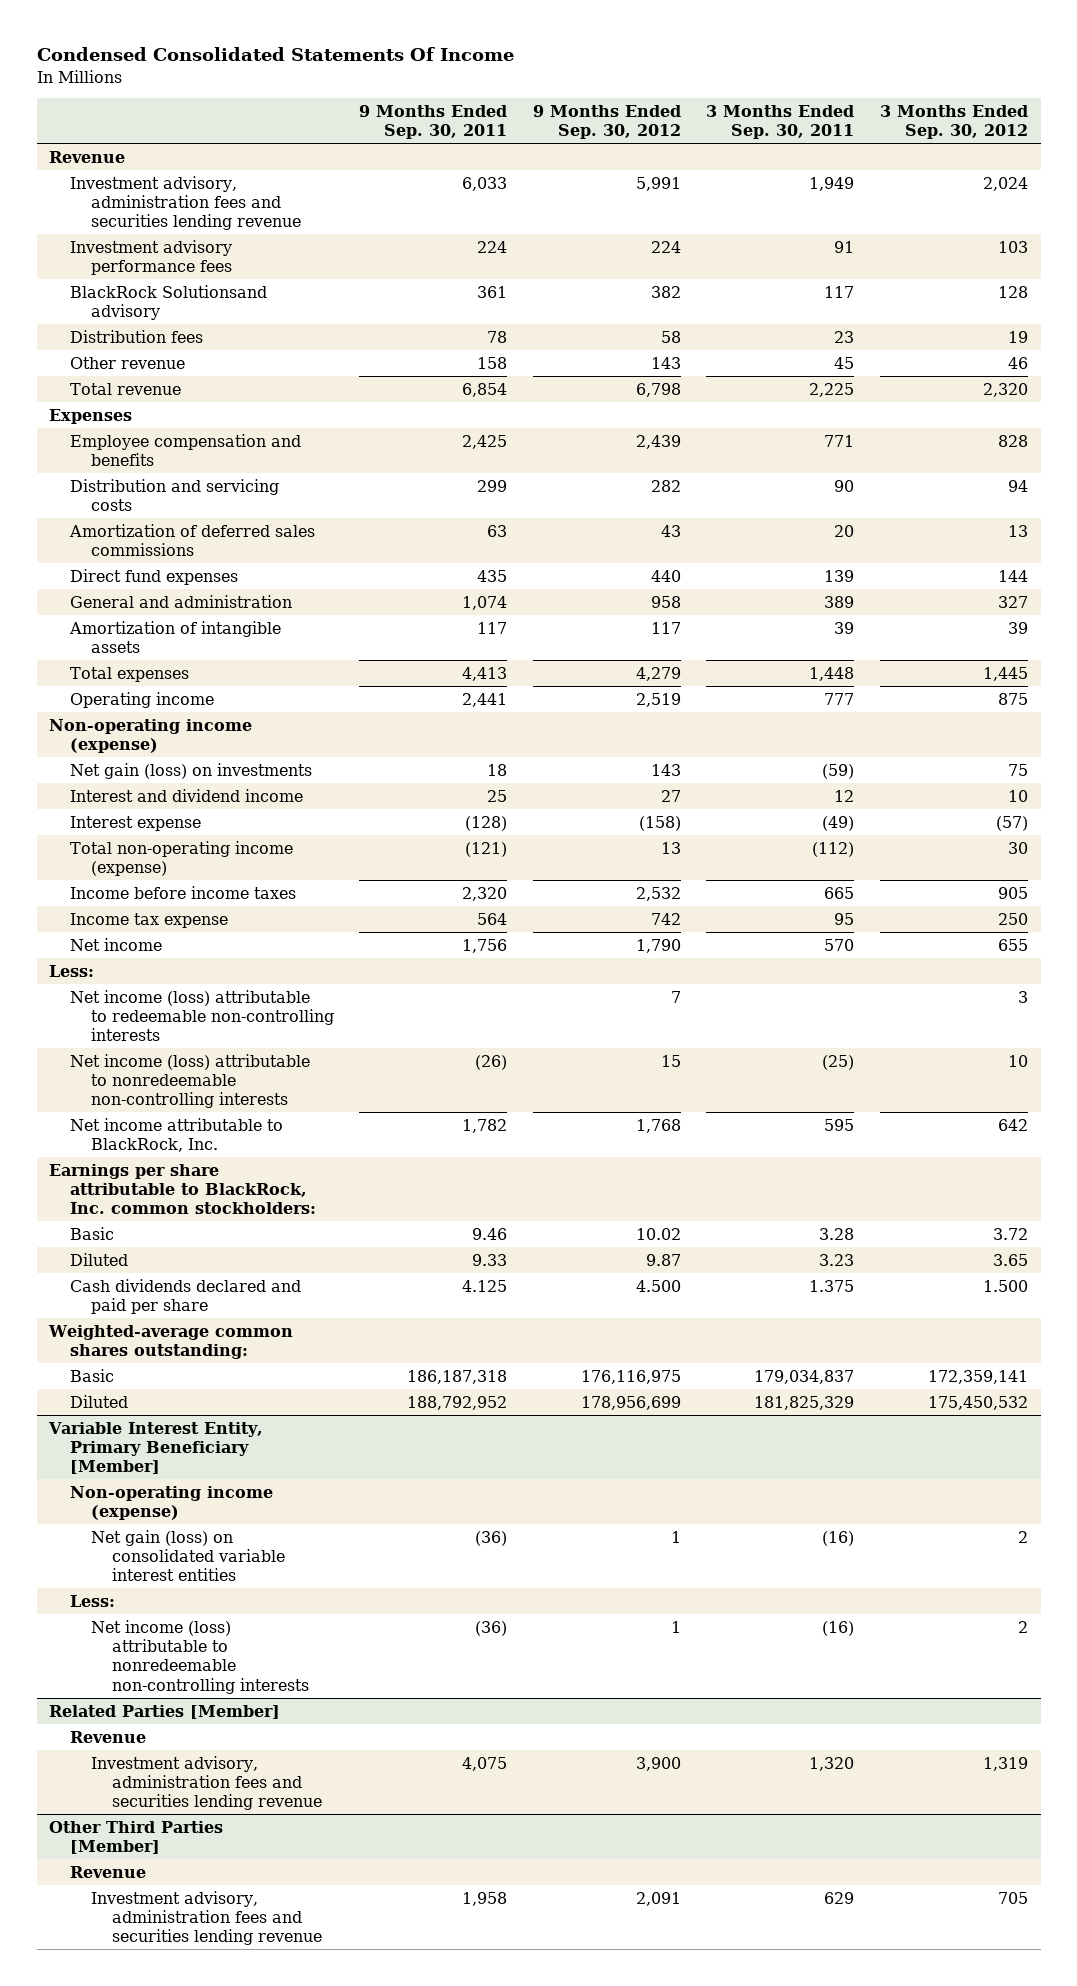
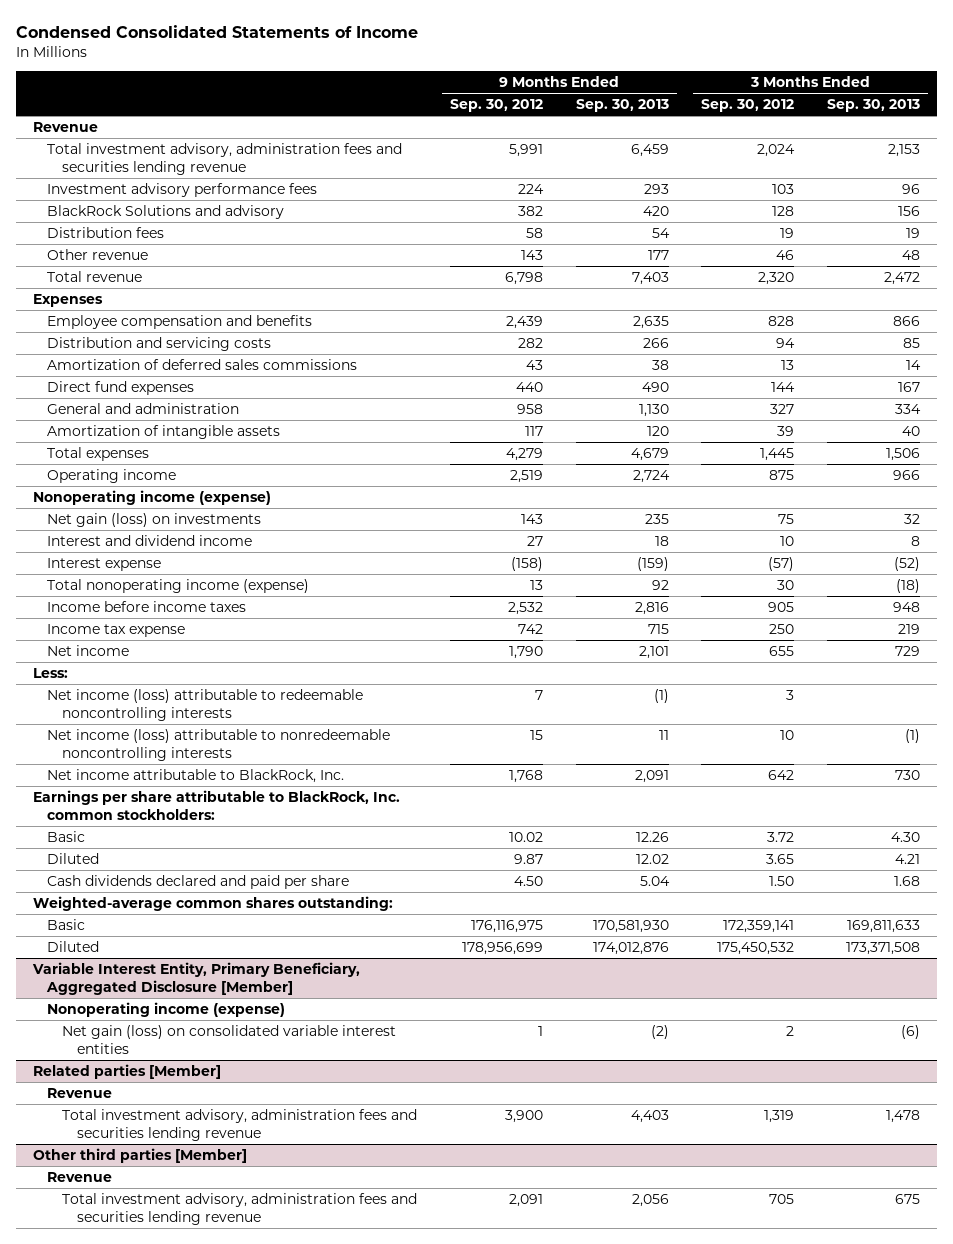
- Condensed Consolidated Statements Of Income
+ Condensed Consolidated Statements of Income
- | 9 Months Ended Sep. 30, 2011 | 9 Months Ended Sep. 30, 2012 | 3 Months Ended Sep. 30, 2011 | 3 Months Ended Sep. 30, 2012
+ | 9 Months Ended Sep. 30, 2012 | 9 Months Ended Sep. 30, 2013 | 3 Months Ended Sep. 30, 2012 | 3 Months Ended Sep. 30, 2013
- Investment advisory, administration fees and securities lending revenue | 6,033 | 5,991 | 1,949 | 2,024
+ Total investment advisory, administration fees and securities lending revenue | 5,991 | 6,459 | 2,024 | 2,153
- BlackRock Solutionsand advisory | 361 | 382 | 117 | 128
+ BlackRock Solutions and advisory | 382 | 420 | 128 | 156
- Non-operating income (expense)
+ Nonoperating income (expense)
- Total non-operating income (expense) | (121) | 13 | (112) | 30
+ Total nonoperating income (expense) | 13 | 92 | 30 | (18)
- Net income (loss) attributable to redeemable non-controlling interests | | 7 | | 3
- Net income (loss) attributable to nonredeemable non-controlling interests | (26) | 15 | (25) | 10
+ Net income (loss) attributable to redeemable noncontrolling interests | 7 | (1) | 3 |
+ Net income (loss) attributable to nonredeemable noncontrolling interests | 15 | 11 | 10 | (1)
- Cash dividends declared and paid per share | 4.125 | 4.500 | 1.375 | 1.500
+ Cash dividends declared and paid per share | 4.50 | 5.04 | 1.50 | 1.68
- Variable Interest Entity, Primary Beneficiary [Member]
- Non-operating income (expense)
+ Variable Interest Entity, Primary Beneficiary, Aggregated Disclosure [Member]
+ Nonoperating income (expense)
- Less:
- Net income (loss) attributable to nonredeemable non-controlling interests | (36) | 1 | (16) | 2
- Related Parties [Member]
+ Related parties [Member]
- Investment advisory, administration fees and securities lending revenue | 4,075 | 3,900 | 1,320 | 1,319
- Other Third Parties [Member]
+ Total investment advisory, administration fees and securities lending revenue | 3,900 | 4,403 | 1,319 | 1,478
+ Other third parties [Member]
- Investment advisory, administration fees and securities lending revenue | 1,958 | 2,091 | 629 | 705
+ Total investment advisory, administration fees and securities lending revenue | 2,091 | 2,056 | 705 | 675

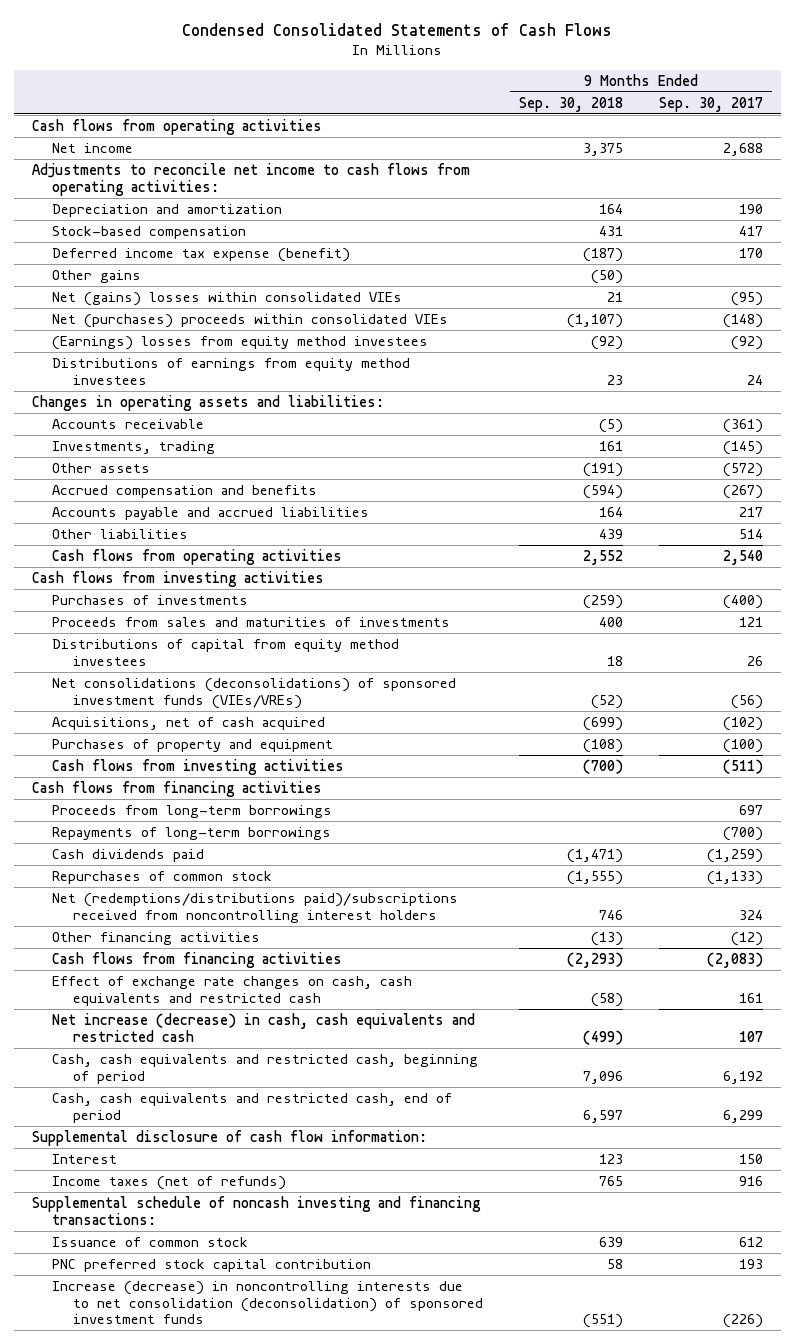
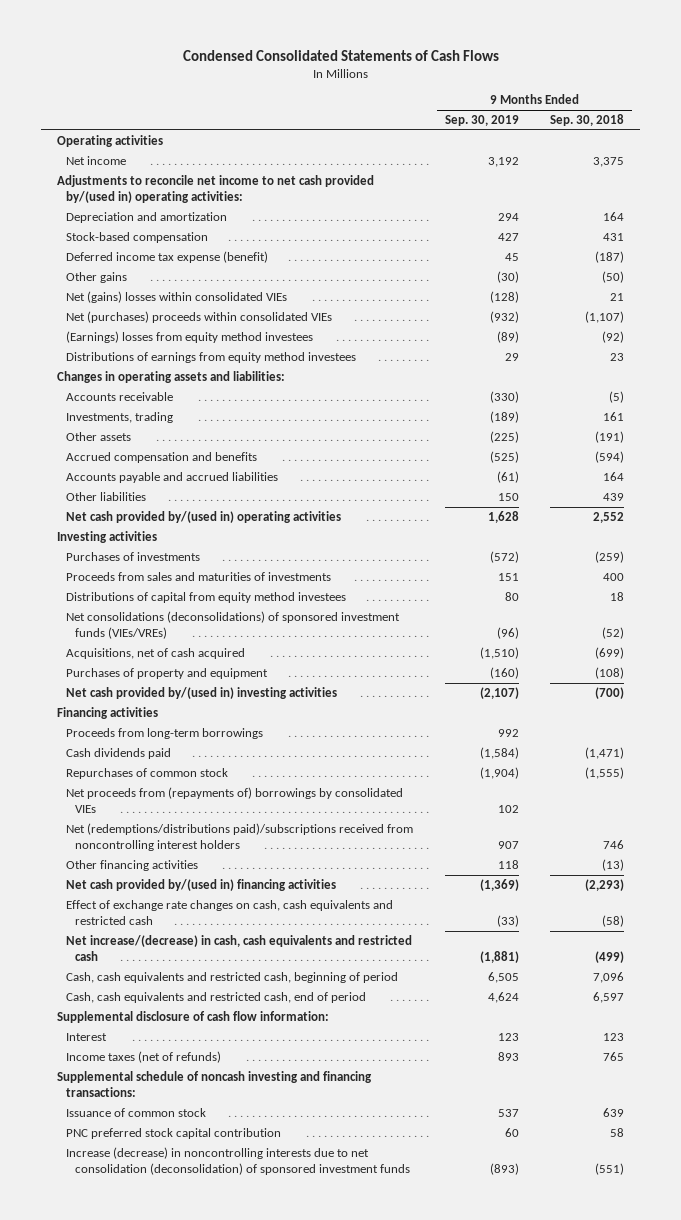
- | 9 Months Ended Sep. 30, 2018 | 9 Months Ended Sep. 30, 2017
+ | 9 Months Ended Sep. 30, 2019 | 9 Months Ended Sep. 30, 2018
- Cash flows from operating activities
+ Operating activities
- Adjustments to reconcile net income to cash flows from operating activities:
+ Adjustments to reconcile net income to net cash provided by/(used in) operating activities:
- Cash flows from operating activities | 2,552 | 2,540
- Cash flows from investing activities
+ Net cash provided by/(used in) operating activities | 1,628 | 2,552
+ Investing activities
- Cash flows from investing activities | (700) | (511)
- Cash flows from financing activities
+ Net cash provided by/(used in) investing activities | (2,107) | (700)
+ Financing activities
- Repayments of long-term borrowings | | (700)
+ Net proceeds from (repayments of) borrowings by consolidated VIEs | 102 |
- Cash flows from financing activities | (2,293) | (2,083)
+ Net cash provided by/(used in) financing activities | (1,369) | (2,293)
- Net increase (decrease) in cash, cash equivalents and restricted cash | (499) | 107
+ Net increase/(decrease) in cash, cash equivalents and restricted cash | (1,881) | (499)

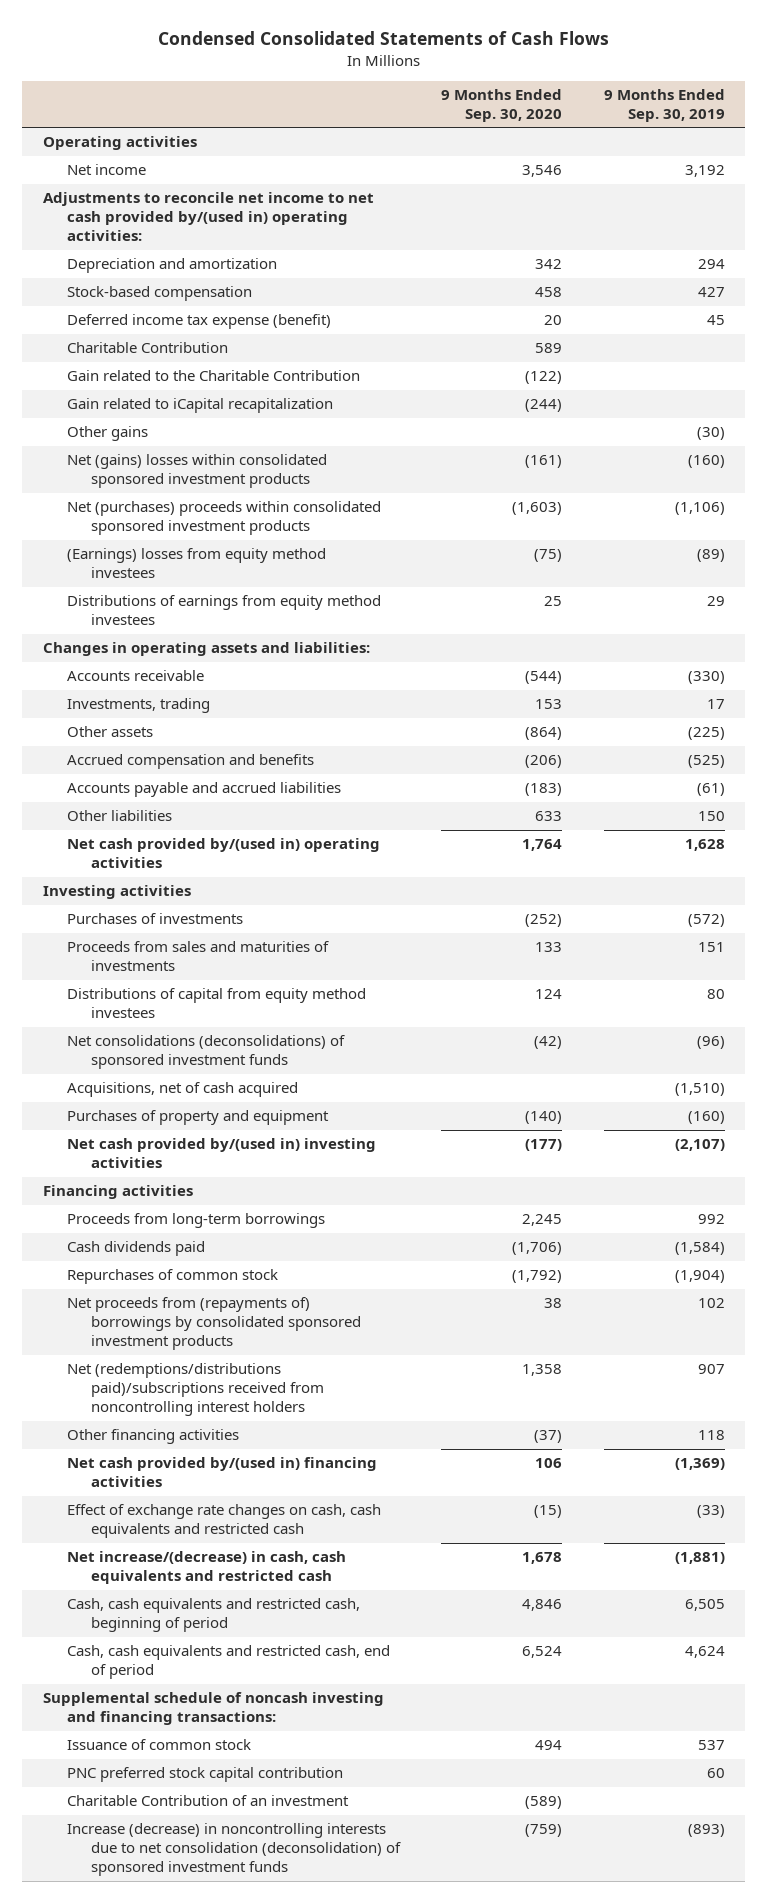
- | 9 Months Ended Sep. 30, 2019 | 9 Months Ended Sep. 30, 2018
+ | 9 Months Ended Sep. 30, 2020 | 9 Months Ended Sep. 30, 2019
+ Charitable Contribution | 589 |
+ Gain related to the Charitable Contribution | (122) |
+ Gain related to iCapital recapitalization | (244) |
- Net (gains) losses within consolidated VIEs | (128) | 21
- Net (purchases) proceeds within consolidated VIEs | (932) | (1,107)
+ Net (gains) losses within consolidated sponsored investment products | (161) | (160)
+ Net (purchases) proceeds within consolidated sponsored investment products | (1,603) | (1,106)
- Investments, trading | (189) | 161
+ Investments, trading | 153 | 17
- Net consolidations (deconsolidations) of sponsored investment funds (VIEs/VREs) | (96) | (52)
+ Net consolidations (deconsolidations) of sponsored investment funds | (42) | (96)
- Net proceeds from (repayments of) borrowings by consolidated VIEs | 102 |
+ Net proceeds from (repayments of) borrowings by consolidated sponsored investment products | 38 | 102
- Supplemental disclosure of cash flow information:
- Interest | 123 | 123
- Income taxes (net of refunds) | 893 | 765
+ Charitable Contribution of an investment | (589) |

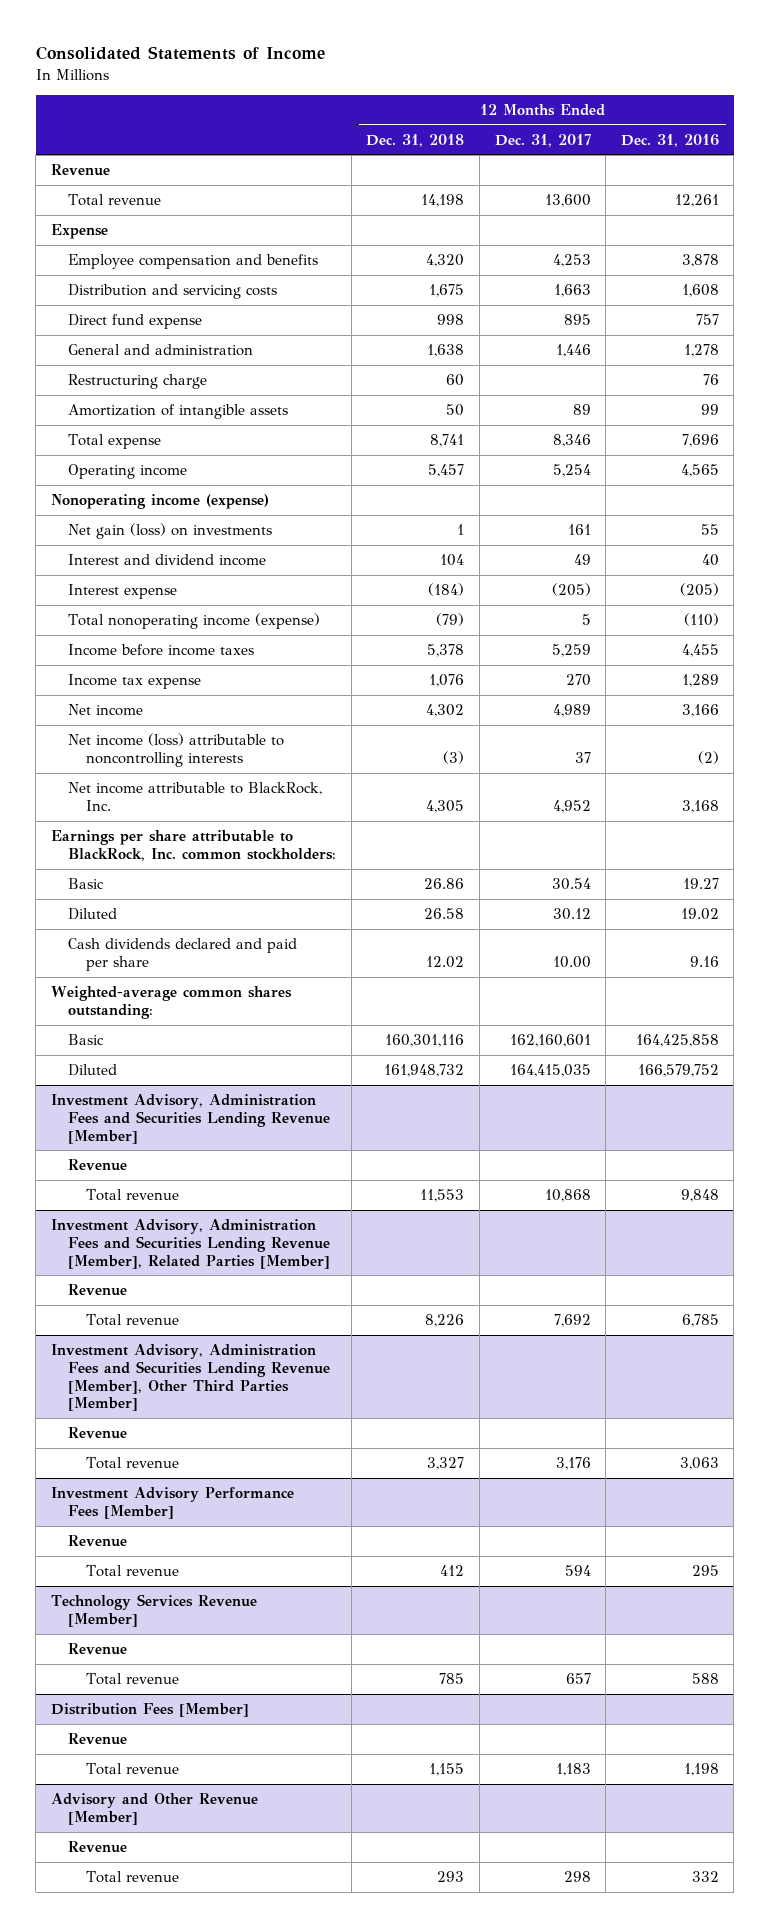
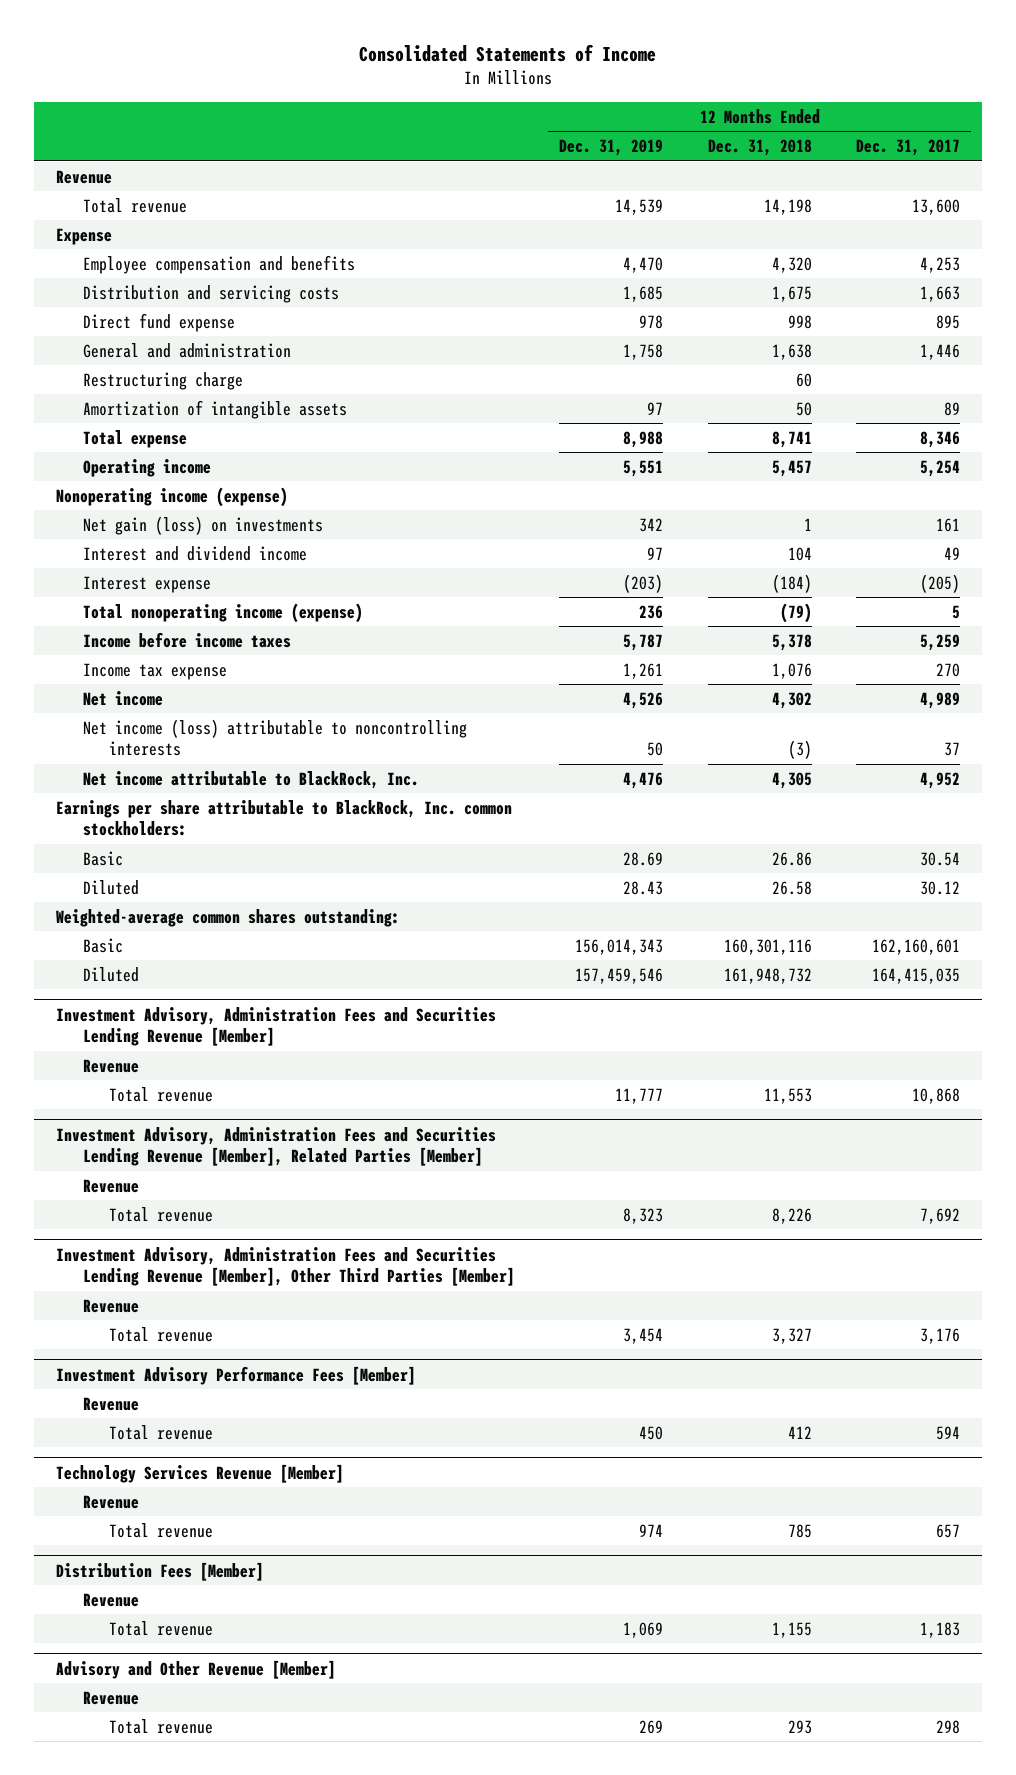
- | 12 Months Ended Dec. 31, 2018 | 12 Months Ended Dec. 31, 2017 | 12 Months Ended Dec. 31, 2016
+ | 12 Months Ended Dec. 31, 2019 | 12 Months Ended Dec. 31, 2018 | 12 Months Ended Dec. 31, 2017
- Cash dividends declared and paid per share | 12.02 | 10.00 | 9.16

